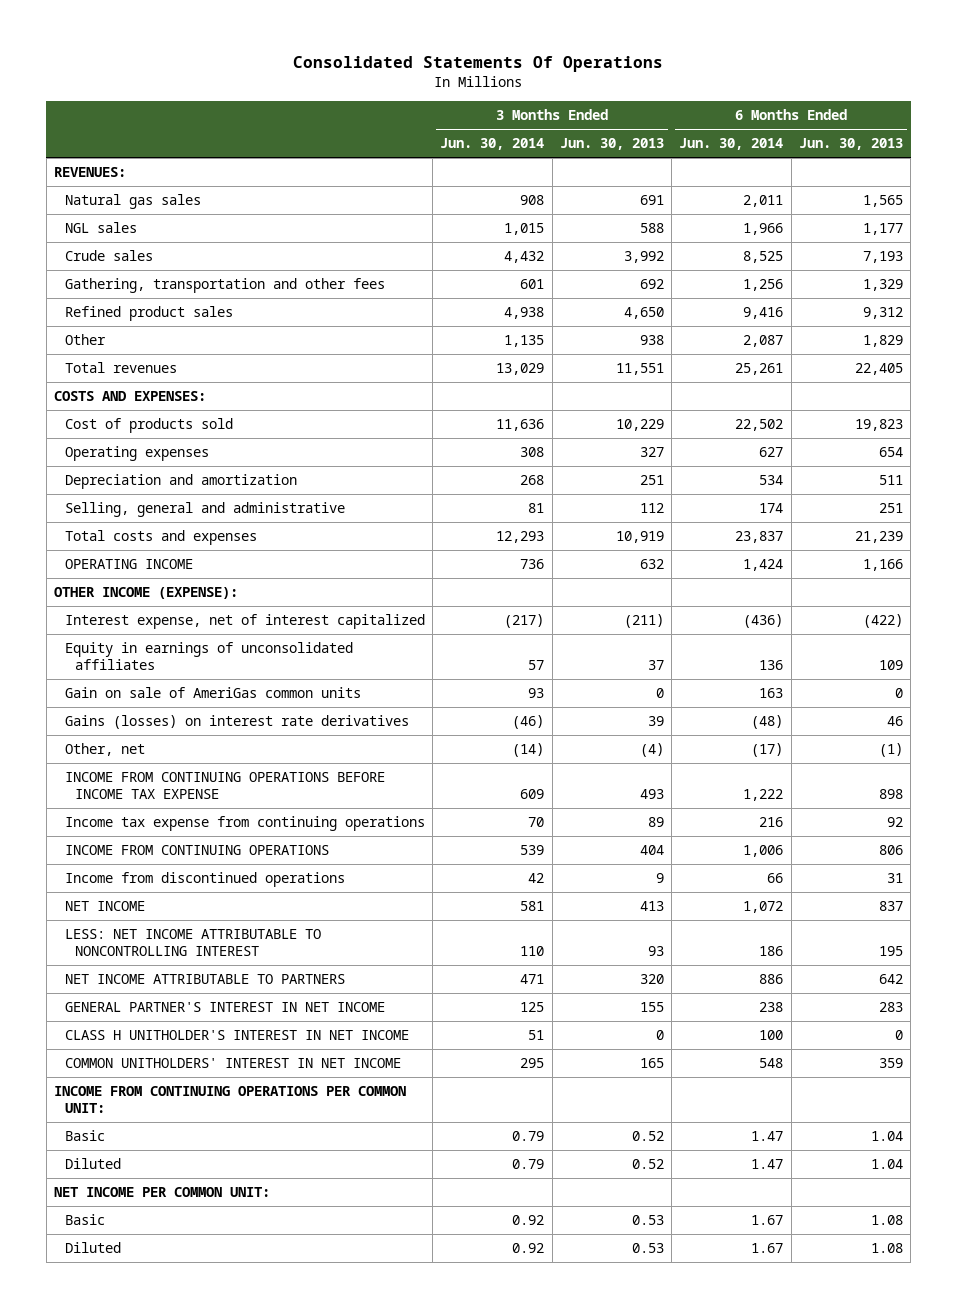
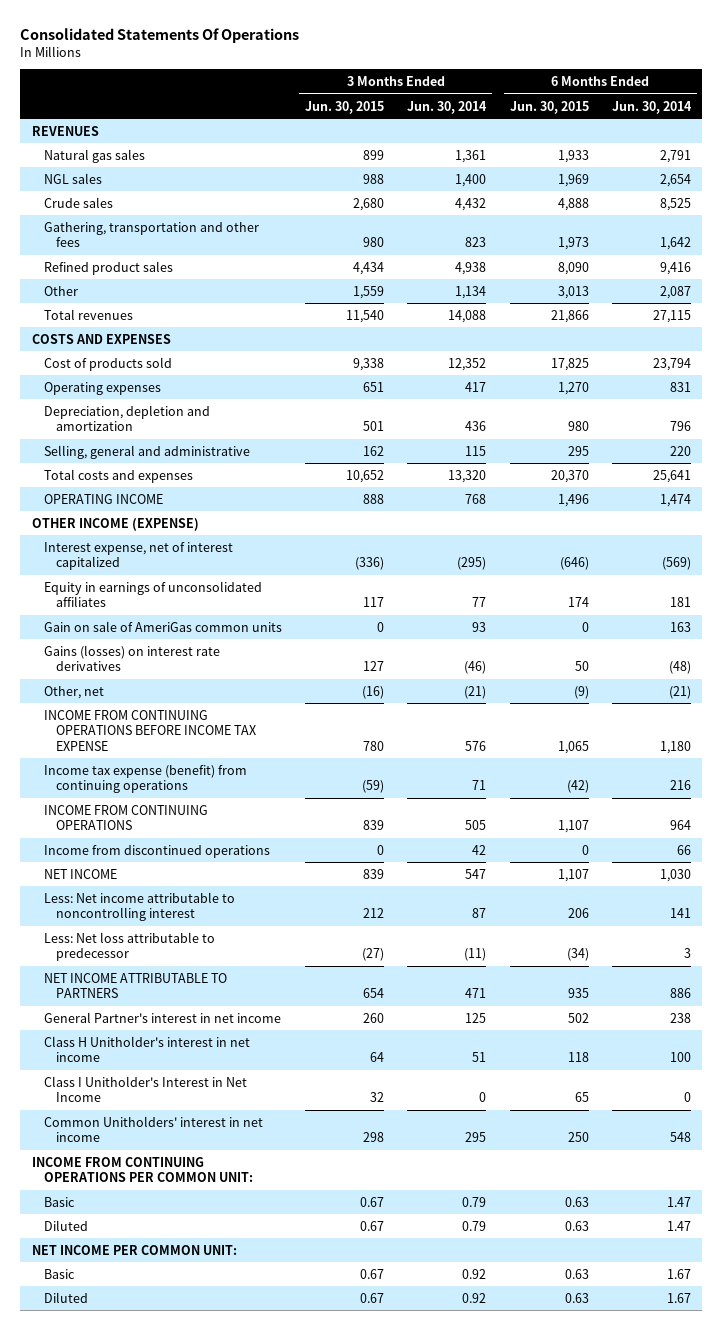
- | 3 Months Ended Jun. 30, 2014 | 3 Months Ended Jun. 30, 2013 | 6 Months Ended Jun. 30, 2014 | 6 Months Ended Jun. 30, 2013
+ | 3 Months Ended Jun. 30, 2015 | 3 Months Ended Jun. 30, 2014 | 6 Months Ended Jun. 30, 2015 | 6 Months Ended Jun. 30, 2014
- REVENUES:
- Natural gas sales | 908 | 691 | 2,011 | 1,565
- NGL sales | 1,015 | 588 | 1,966 | 1,177
+ REVENUES
+ Natural gas sales | 899 | 1,361 | 1,933 | 2,791
+ NGL sales | 988 | 1,400 | 1,969 | 2,654
- Gathering, transportation and other fees | 601 | 692 | 1,256 | 1,329
+ Gathering, transportation and other fees | 980 | 823 | 1,973 | 1,642
- Other | 1,135 | 938 | 2,087 | 1,829
- Total revenues | 13,029 | 11,551 | 25,261 | 22,405
- COSTS AND EXPENSES:
- Cost of products sold | 11,636 | 10,229 | 22,502 | 19,823
- Operating expenses | 308 | 327 | 627 | 654
- Depreciation and amortization | 268 | 251 | 534 | 511
- Selling, general and administrative | 81 | 112 | 174 | 251
- Total costs and expenses | 12,293 | 10,919 | 23,837 | 21,239
- OPERATING INCOME | 736 | 632 | 1,424 | 1,166
- OTHER INCOME (EXPENSE):
- Interest expense, net of interest capitalized | (217) | (211) | (436) | (422)
- Equity in earnings of unconsolidated affiliates | 57 | 37 | 136 | 109
+ Other | 1,559 | 1,134 | 3,013 | 2,087
+ Total revenues | 11,540 | 14,088 | 21,866 | 27,115
+ COSTS AND EXPENSES
+ Cost of products sold | 9,338 | 12,352 | 17,825 | 23,794
+ Operating expenses | 651 | 417 | 1,270 | 831
+ Depreciation, depletion and amortization | 501 | 436 | 980 | 796
+ Selling, general and administrative | 162 | 115 | 295 | 220
+ Total costs and expenses | 10,652 | 13,320 | 20,370 | 25,641
+ OPERATING INCOME | 888 | 768 | 1,496 | 1,474
+ OTHER INCOME (EXPENSE)
+ Interest expense, net of interest capitalized | (336) | (295) | (646) | (569)
+ Equity in earnings of unconsolidated affiliates | 117 | 77 | 174 | 181
- Other, net | (14) | (4) | (17) | (1)
- INCOME FROM CONTINUING OPERATIONS BEFORE INCOME TAX EXPENSE | 609 | 493 | 1,222 | 898
- Income tax expense from continuing operations | 70 | 89 | 216 | 92
- INCOME FROM CONTINUING OPERATIONS | 539 | 404 | 1,006 | 806
+ Other, net | (16) | (21) | (9) | (21)
+ INCOME FROM CONTINUING OPERATIONS BEFORE INCOME TAX EXPENSE | 780 | 576 | 1,065 | 1,180
+ Income tax expense (benefit) from continuing operations | (59) | 71 | (42) | 216
+ INCOME FROM CONTINUING OPERATIONS | 839 | 505 | 1,107 | 964
- NET INCOME | 581 | 413 | 1,072 | 837
- LESS: NET INCOME ATTRIBUTABLE TO NONCONTROLLING INTEREST | 110 | 93 | 186 | 195
+ NET INCOME | 839 | 547 | 1,107 | 1,030
+ Less: Net income attributable to noncontrolling interest | 212 | 87 | 206 | 141
+ Less: Net loss attributable to predecessor | (27) | (11) | (34) | 3
- GENERAL PARTNER'S INTEREST IN NET INCOME | 125 | 155 | 238 | 283
- CLASS H UNITHOLDER'S INTEREST IN NET INCOME | 51 | 0 | 100 | 0
- COMMON UNITHOLDERS' INTEREST IN NET INCOME | 295 | 165 | 548 | 359
+ General Partner's interest in net income | 260 | 125 | 502 | 238
+ Class H Unitholder's interest in net income | 64 | 51 | 118 | 100
+ Class I Unitholder's Interest in Net Income | 32 | 0 | 65 | 0
+ Common Unitholders' interest in net income | 298 | 295 | 250 | 548

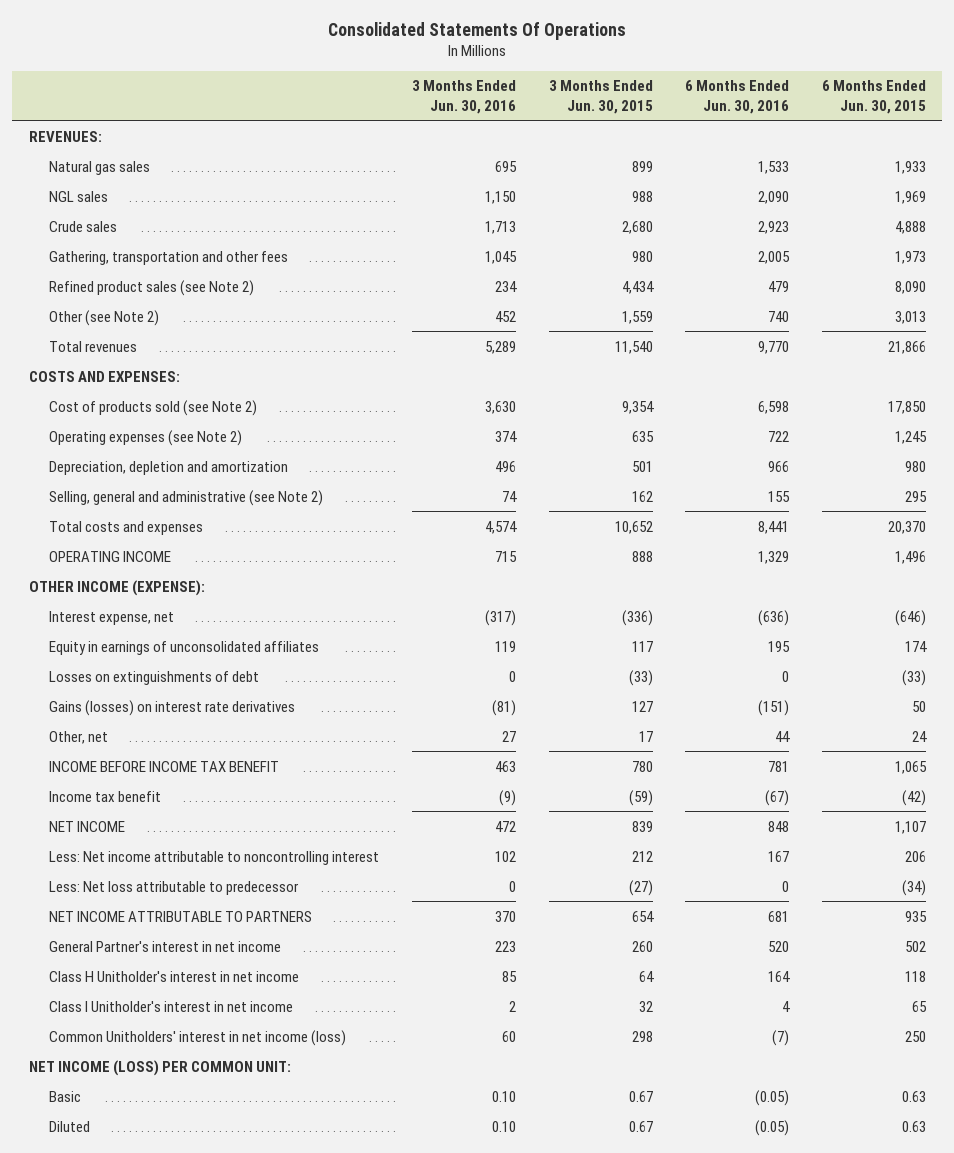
- | 3 Months Ended Jun. 30, 2015 | 3 Months Ended Jun. 30, 2014 | 6 Months Ended Jun. 30, 2015 | 6 Months Ended Jun. 30, 2014
+ | 3 Months Ended Jun. 30, 2016 | 3 Months Ended Jun. 30, 2015 | 6 Months Ended Jun. 30, 2016 | 6 Months Ended Jun. 30, 2015
- REVENUES
+ REVENUES:
- Refined product sales | 4,434 | 4,938 | 8,090 | 9,416
- Other | 1,559 | 1,134 | 3,013 | 2,087
+ Refined product sales (see Note 2) | 234 | 4,434 | 479 | 8,090
+ Other (see Note 2) | 452 | 1,559 | 740 | 3,013
- COSTS AND EXPENSES
- Cost of products sold | 9,338 | 12,352 | 17,825 | 23,794
- Operating expenses | 651 | 417 | 1,270 | 831
+ COSTS AND EXPENSES:
+ Cost of products sold (see Note 2) | 3,630 | 9,354 | 6,598 | 17,850
+ Operating expenses (see Note 2) | 374 | 635 | 722 | 1,245
- Selling, general and administrative | 162 | 115 | 295 | 220
+ Selling, general and administrative (see Note 2) | 74 | 162 | 155 | 295
- OTHER INCOME (EXPENSE)
- Interest expense, net of interest capitalized | (336) | (295) | (646) | (569)
+ OTHER INCOME (EXPENSE):
+ Interest expense, net | (317) | (336) | (636) | (646)
- Gain on sale of AmeriGas common units | 0 | 93 | 0 | 163
+ Losses on extinguishments of debt | 0 | (33) | 0 | (33)
- Other, net | (16) | (21) | (9) | (21)
- INCOME FROM CONTINUING OPERATIONS BEFORE INCOME TAX EXPENSE | 780 | 576 | 1,065 | 1,180
- Income tax expense (benefit) from continuing operations | (59) | 71 | (42) | 216
- INCOME FROM CONTINUING OPERATIONS | 839 | 505 | 1,107 | 964
- Income from discontinued operations | 0 | 42 | 0 | 66
+ Other, net | 27 | 17 | 44 | 24
+ INCOME BEFORE INCOME TAX BENEFIT | 463 | 780 | 781 | 1,065
+ Income tax benefit | (9) | (59) | (67) | (42)
- Class I Unitholder's Interest in Net Income | 32 | 0 | 65 | 0
- Common Unitholders' interest in net income | 298 | 295 | 250 | 548
- INCOME FROM CONTINUING OPERATIONS PER COMMON UNIT:
- Basic | 0.67 | 0.79 | 0.63 | 1.47
- Diluted | 0.67 | 0.79 | 0.63 | 1.47
- NET INCOME PER COMMON UNIT:
+ Class I Unitholder's interest in net income | 2 | 32 | 4 | 65
+ Common Unitholders' interest in net income (loss) | 60 | 298 | (7) | 250
+ NET INCOME (LOSS) PER COMMON UNIT:

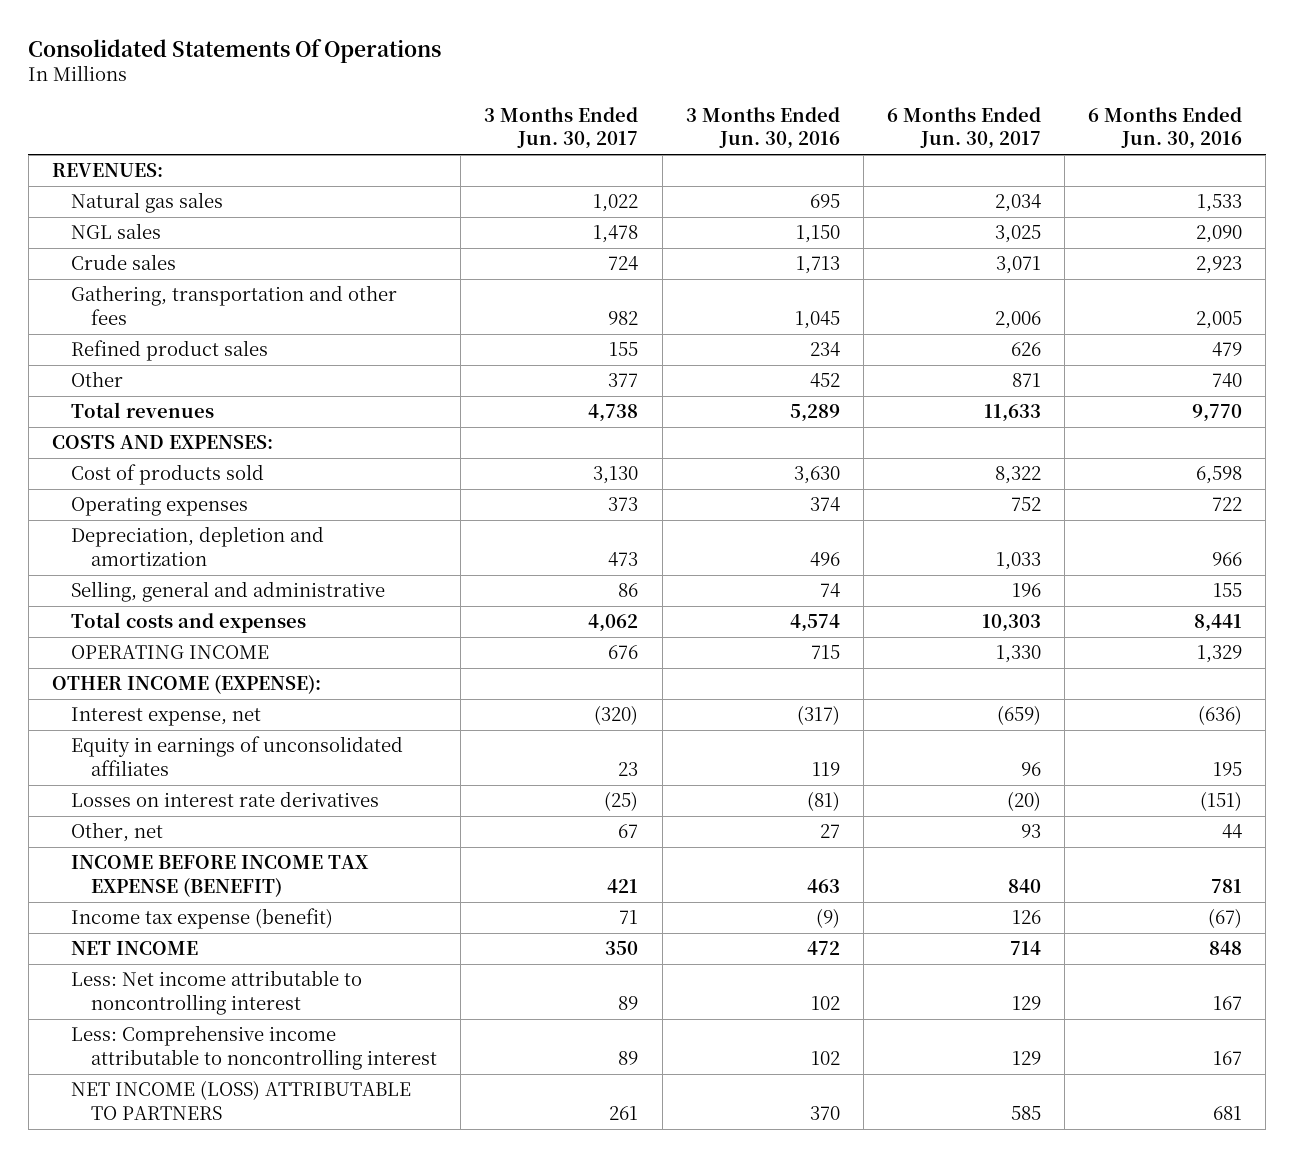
- | 3 Months Ended Jun. 30, 2016 | 3 Months Ended Jun. 30, 2015 | 6 Months Ended Jun. 30, 2016 | 6 Months Ended Jun. 30, 2015
+ | 3 Months Ended Jun. 30, 2017 | 3 Months Ended Jun. 30, 2016 | 6 Months Ended Jun. 30, 2017 | 6 Months Ended Jun. 30, 2016
- Refined product sales (see Note 2) | 234 | 4,434 | 479 | 8,090
- Other (see Note 2) | 452 | 1,559 | 740 | 3,013
+ Refined product sales | 155 | 234 | 626 | 479
+ Other | 377 | 452 | 871 | 740
- Cost of products sold (see Note 2) | 3,630 | 9,354 | 6,598 | 17,850
- Operating expenses (see Note 2) | 374 | 635 | 722 | 1,245
+ Cost of products sold | 3,130 | 3,630 | 8,322 | 6,598
+ Operating expenses | 373 | 374 | 752 | 722
- Selling, general and administrative (see Note 2) | 74 | 162 | 155 | 295
+ Selling, general and administrative | 86 | 74 | 196 | 155
- Losses on extinguishments of debt | 0 | (33) | 0 | (33)
- Gains (losses) on interest rate derivatives | (81) | 127 | (151) | 50
+ Losses on interest rate derivatives | (25) | (81) | (20) | (151)
- INCOME BEFORE INCOME TAX BENEFIT | 463 | 780 | 781 | 1,065
- Income tax benefit | (9) | (59) | (67) | (42)
+ INCOME BEFORE INCOME TAX EXPENSE (BENEFIT) | 421 | 463 | 840 | 781
+ Income tax expense (benefit) | 71 | (9) | 126 | (67)
- Less: Net loss attributable to predecessor | 0 | (27) | 0 | (34)
- NET INCOME ATTRIBUTABLE TO PARTNERS | 370 | 654 | 681 | 935
- General Partner's interest in net income | 223 | 260 | 520 | 502
- Class H Unitholder's interest in net income | 85 | 64 | 164 | 118
- Class I Unitholder's interest in net income | 2 | 32 | 4 | 65
- Common Unitholders' interest in net income (loss) | 60 | 298 | (7) | 250
- NET INCOME (LOSS) PER COMMON UNIT:
- Basic | 0.10 | 0.67 | (0.05) | 0.63
- Diluted | 0.10 | 0.67 | (0.05) | 0.63
+ Less: Comprehensive income attributable to noncontrolling interest | 89 | 102 | 129 | 167
+ NET INCOME (LOSS) ATTRIBUTABLE TO PARTNERS | 261 | 370 | 585 | 681

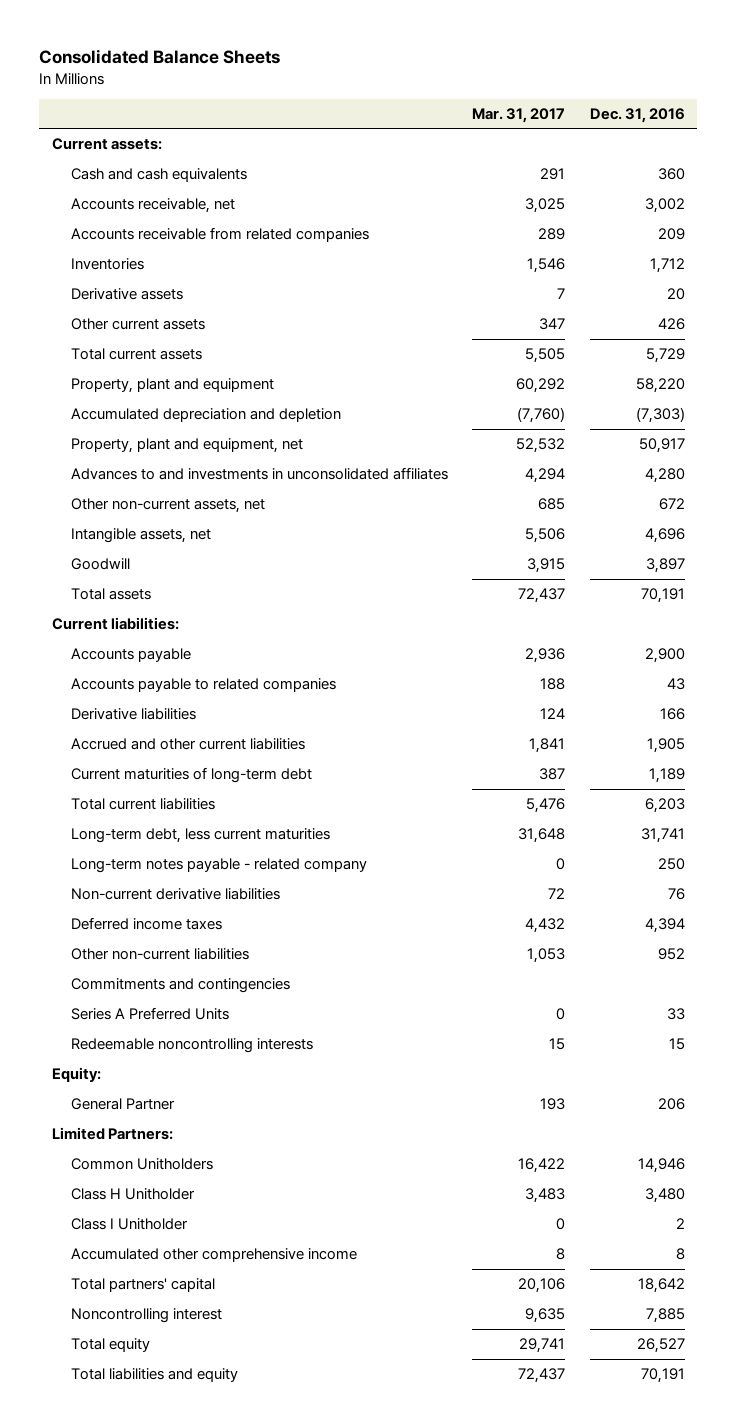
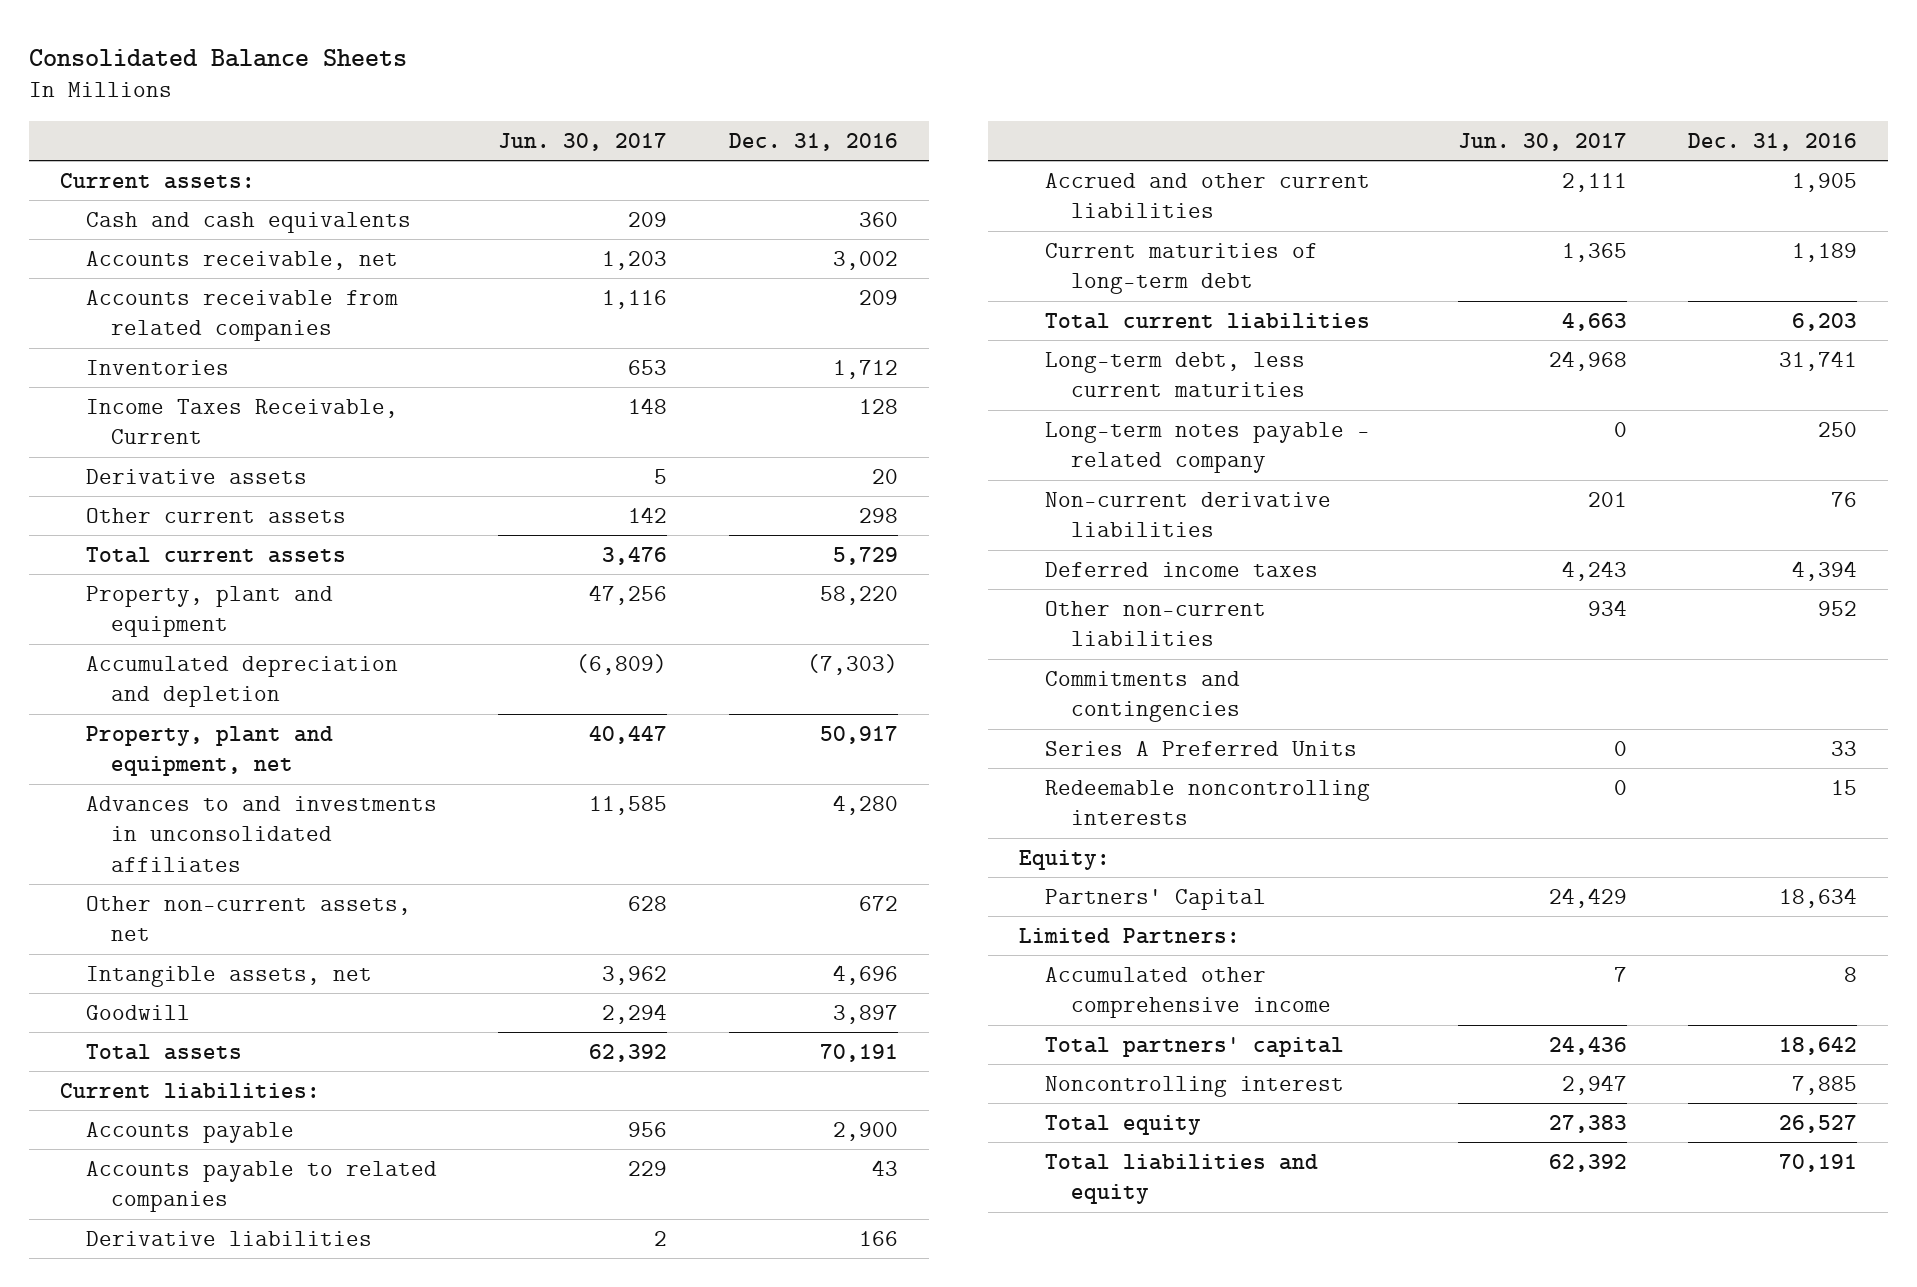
- | Mar. 31, 2017 | Dec. 31, 2016
+ | Jun. 30, 2017 | Dec. 31, 2016
+ Income Taxes Receivable, Current | 148 | 128
- Other current assets | 347 | 426
+ Other current assets | 142 | 298
- General Partner | 193 | 206
+ Partners' Capital | 24,429 | 18,634
- Common Unitholders | 16,422 | 14,946
- Class H Unitholder | 3,483 | 3,480
- Class I Unitholder | 0 | 2

